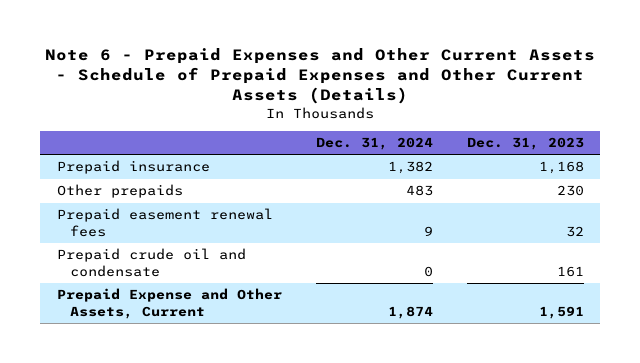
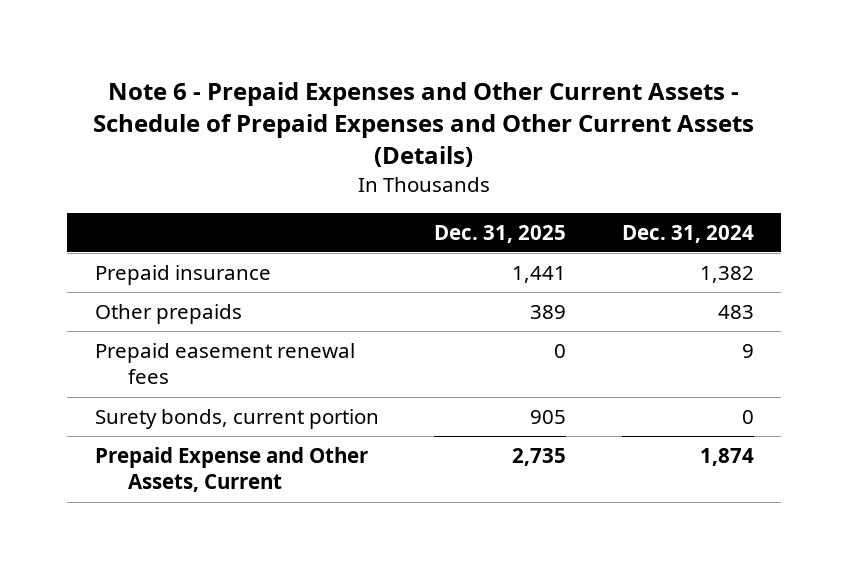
- | Dec. 31, 2024 | Dec. 31, 2023
+ | Dec. 31, 2025 | Dec. 31, 2024
- Prepaid crude oil and condensate | 0 | 161
+ Surety bonds, current portion | 905 | 0

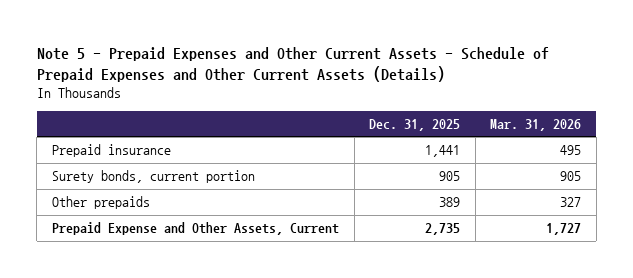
- Note 6 - Prepaid Expenses and Other Current Assets - Schedule of Prepaid Expenses and Other Current Assets (Details)
+ Note 5 - Prepaid Expenses and Other Current Assets - Schedule of Prepaid Expenses and Other Current Assets (Details)
- | Dec. 31, 2025 | Dec. 31, 2024
+ | Dec. 31, 2025 | Mar. 31, 2026
- Prepaid easement renewal fees | 0 | 9
moved down: Other prepaids | 389 | 327

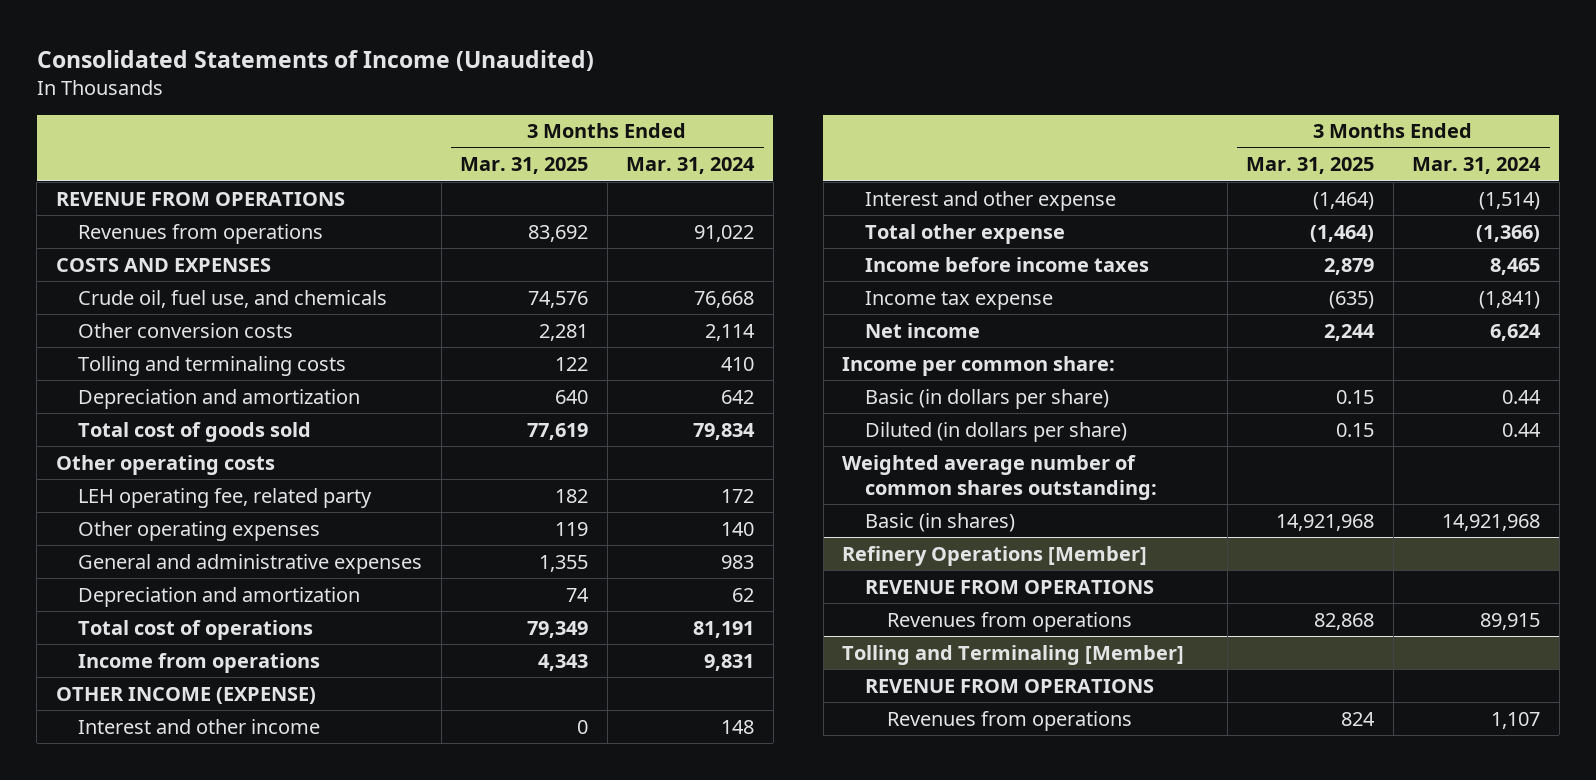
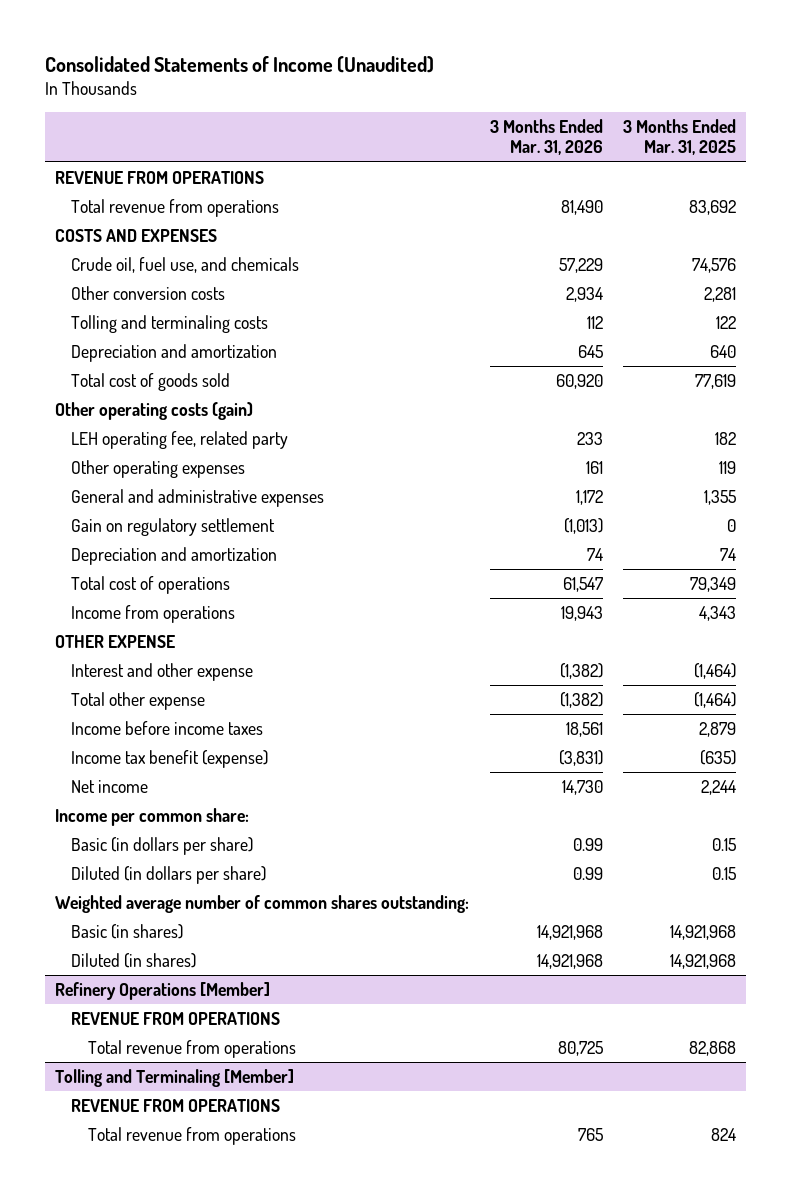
- | 3 Months Ended Mar. 31, 2025 | 3 Months Ended Mar. 31, 2024
+ | 3 Months Ended Mar. 31, 2026 | 3 Months Ended Mar. 31, 2025
- Revenues from operations | 83,692 | 91,022
+ Total revenue from operations | 81,490 | 83,692
- Other operating costs
+ Other operating costs (gain)
+ Gain on regulatory settlement | (1,013) | 0
- OTHER INCOME (EXPENSE)
- Interest and other income | 0 | 148
+ OTHER EXPENSE
- Income tax expense | (635) | (1,841)
+ Income tax benefit (expense) | (3,831) | (635)
+ Diluted (in shares) | 14,921,968 | 14,921,968
@ Refinery Operations [Member]
- Revenues from operations | 82,868 | 89,915
+ Total revenue from operations | 80,725 | 82,868
@ Tolling and Terminaling [Member]
- Revenues from operations | 824 | 1,107
+ Total revenue from operations | 765 | 824

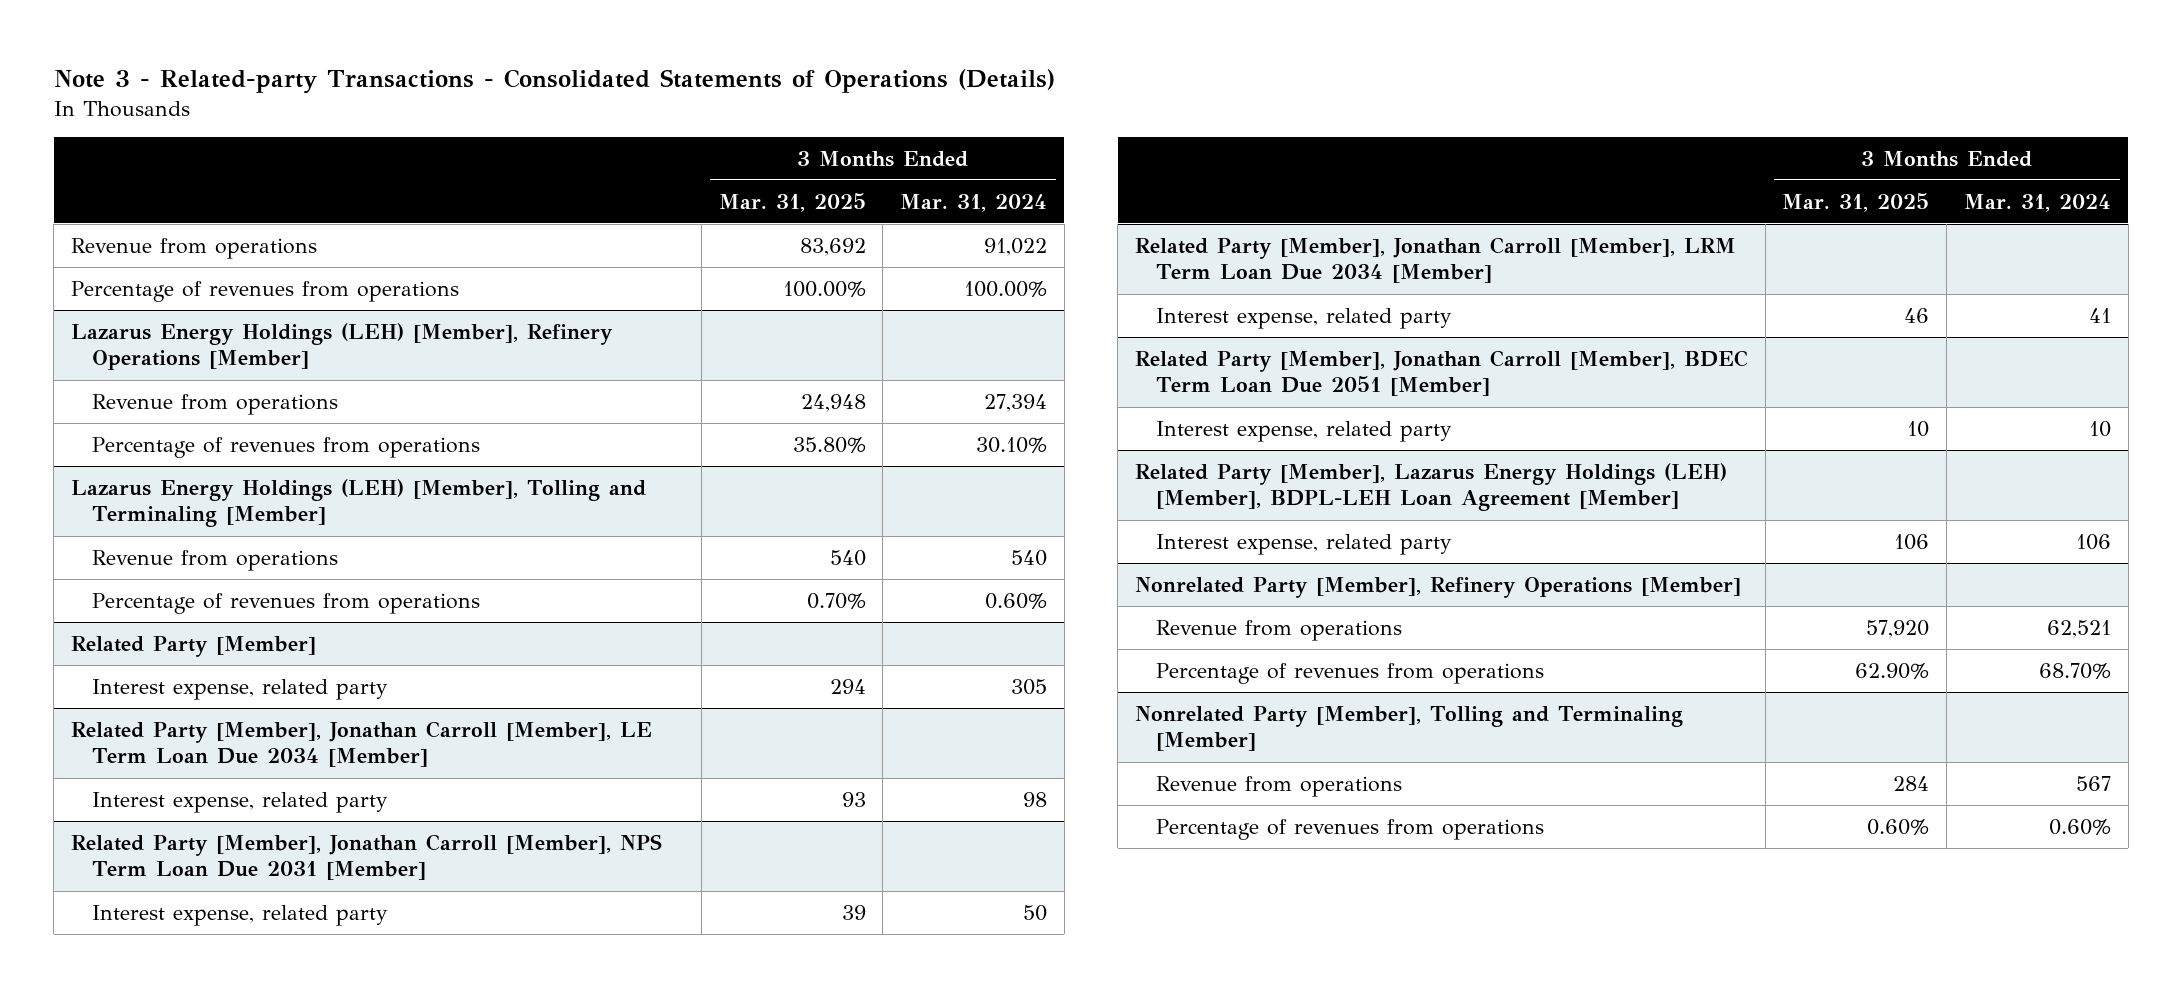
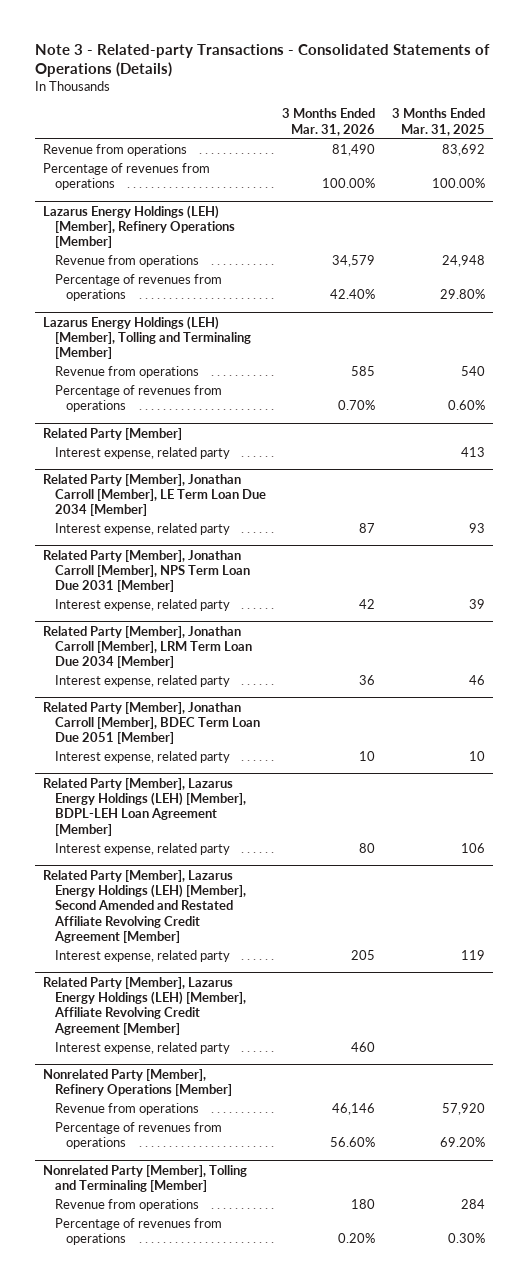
- | 3 Months Ended Mar. 31, 2025 | 3 Months Ended Mar. 31, 2024
+ | 3 Months Ended Mar. 31, 2026 | 3 Months Ended Mar. 31, 2025
@ Lazarus Energy Holdings (LEH) [Member], Refinery Operations [Member]
- Percentage of revenues from operations | 35.80% | 30.10%
+ Percentage of revenues from operations | 42.40% | 29.80%
@ Lazarus Energy Holdings (LEH) [Member], Tolling and Terminaling [Member]
- Percentage of revenues from operations | 0.70% | 0.60%
+ Percentage of revenues from operations | 0.70% | 0.60%
@ Related Party [Member]
- Interest expense, related party | 294 | 305
+ Interest expense, related party | | 413
+ Related Party [Member], Lazarus Energy Holdings (LEH) [Member], Second Amended and Restated Affiliate Revolving Credit Agreement [Member]
+ Interest expense, related party | 205 | 119
+ Related Party [Member], Lazarus Energy Holdings (LEH) [Member], Affiliate Revolving Credit Agreement [Member]
+ Interest expense, related party | 460 |
@ Nonrelated Party [Member], Refinery Operations [Member]
- Percentage of revenues from operations | 62.90% | 68.70%
+ Percentage of revenues from operations | 56.60% | 69.20%
@ Nonrelated Party [Member], Tolling and Terminaling [Member]
- Percentage of revenues from operations | 0.60% | 0.60%
+ Percentage of revenues from operations | 0.20% | 0.30%

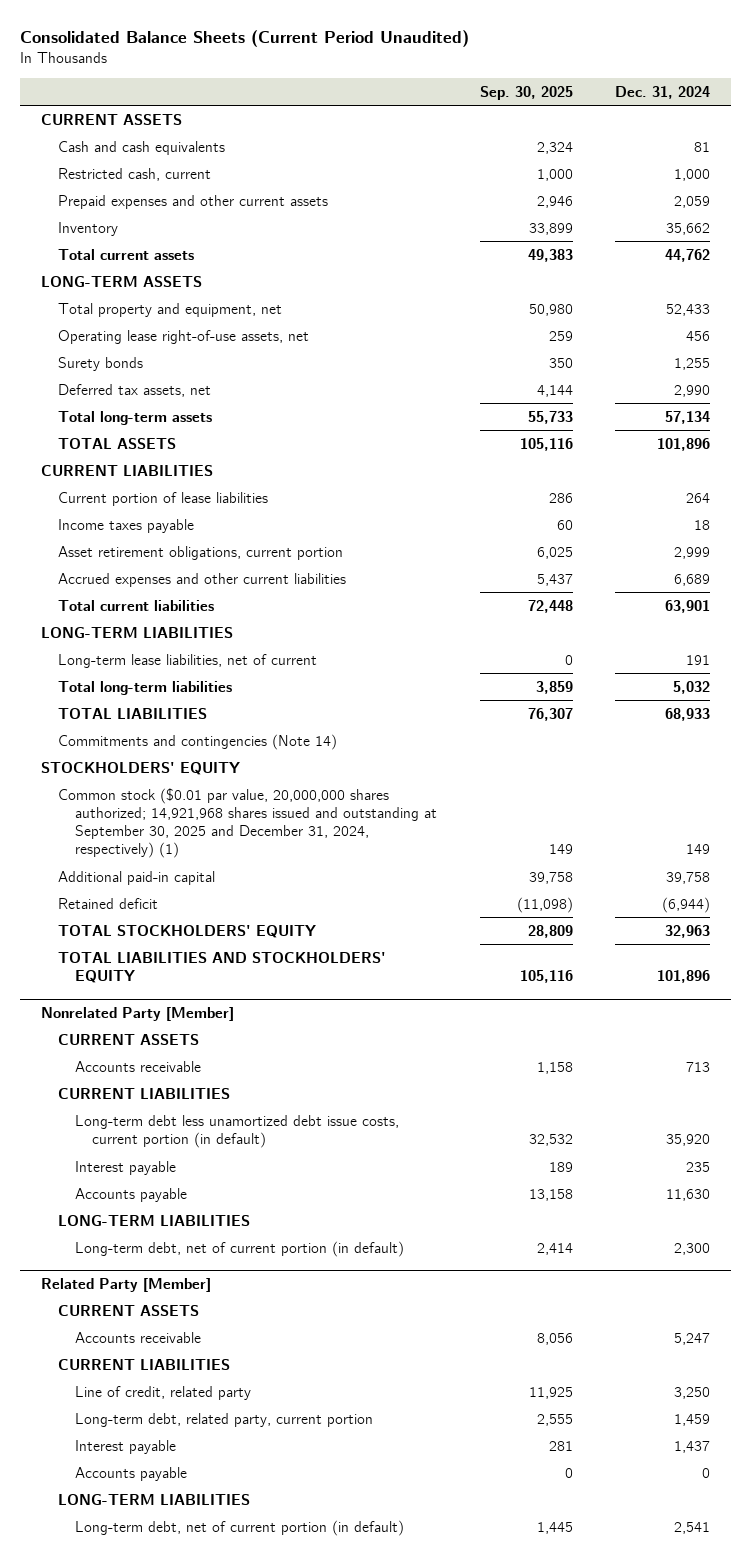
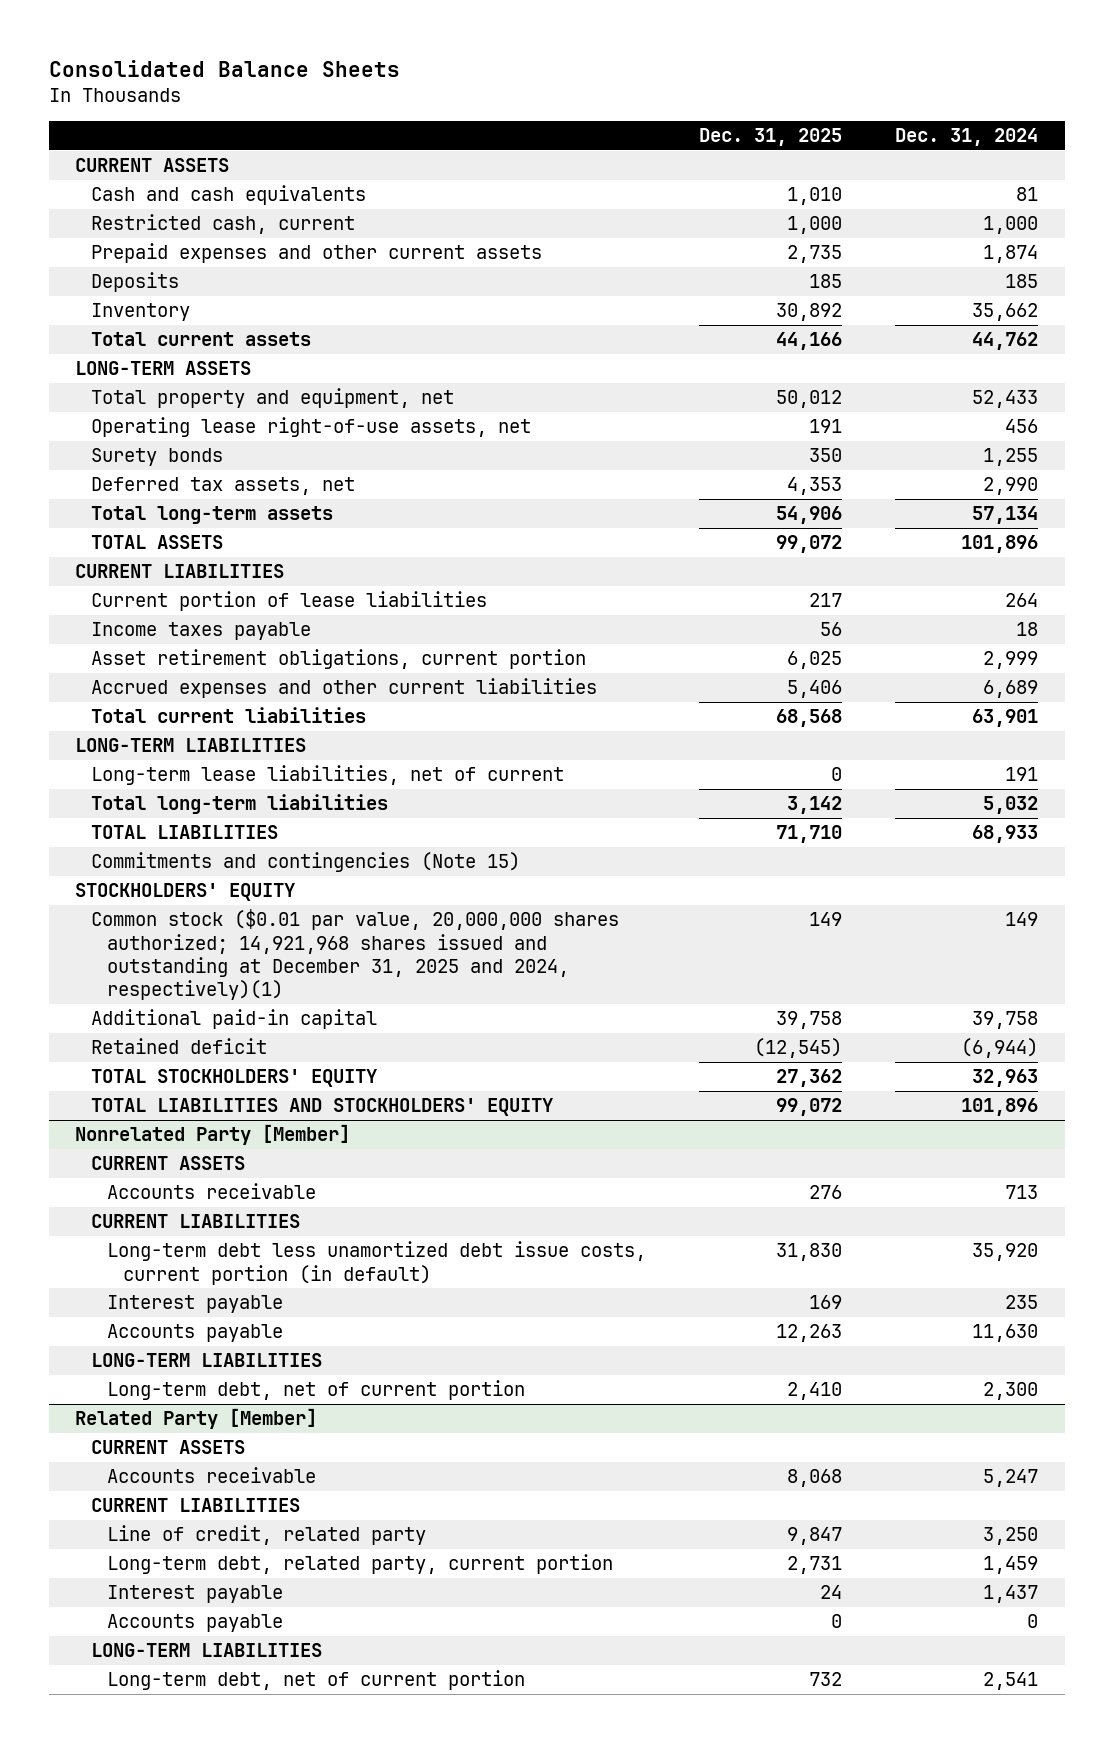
- Consolidated Balance Sheets (Current Period Unaudited)
+ Consolidated Balance Sheets
- | Sep. 30, 2025 | Dec. 31, 2024
+ | Dec. 31, 2025 | Dec. 31, 2024
- Prepaid expenses and other current assets | 2,946 | 2,059
+ Prepaid expenses and other current assets | 2,735 | 1,874
+ Deposits | 185 | 185
- Commitments and contingencies (Note 14)
+ Commitments and contingencies (Note 15)
- Common stock ($0.01 par value, 20,000,000 shares authorized; 14,921,968 shares issued and outstanding at September 30, 2025 and December 31, 2024, respectively) (1) | 149 | 149
+ Common stock ($0.01 par value, 20,000,000 shares authorized; 14,921,968 shares issued and outstanding at December 31, 2025 and 2024, respectively)(1) | 149 | 149
@ Nonrelated Party [Member]
- Long-term debt, net of current portion (in default) | 2,414 | 2,300
+ Long-term debt, net of current portion | 2,410 | 2,300
@ Related Party [Member]
- Long-term debt, net of current portion (in default) | 1,445 | 2,541
+ Long-term debt, net of current portion | 732 | 2,541

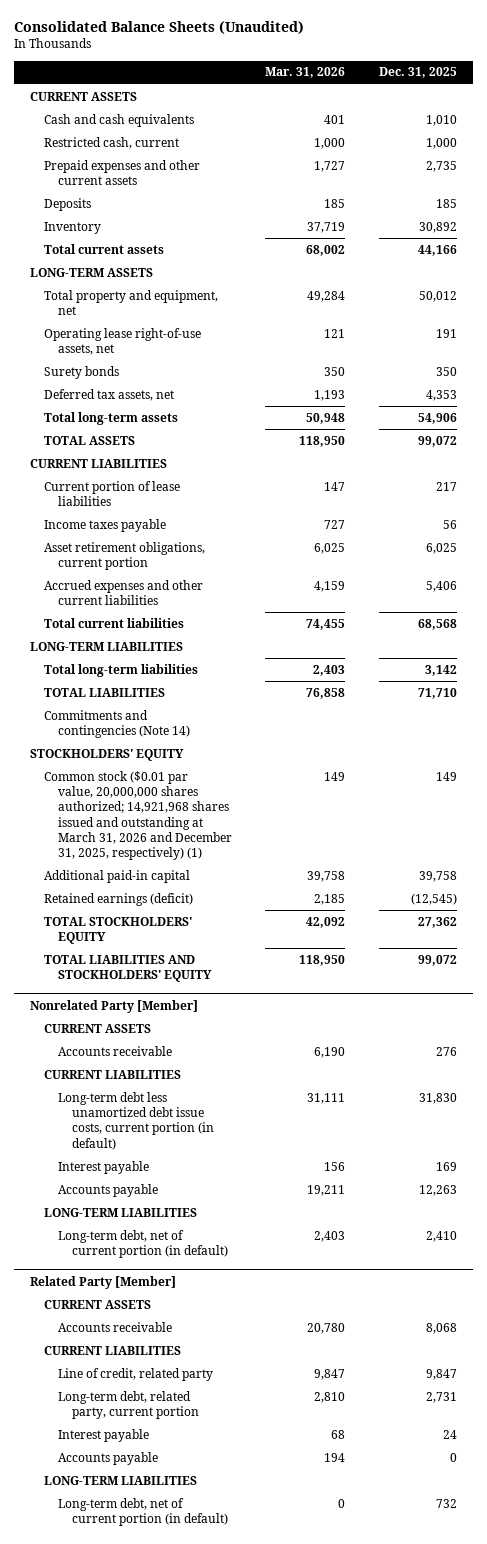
- Consolidated Balance Sheets
+ Consolidated Balance Sheets (Unaudited)
- | Dec. 31, 2025 | Dec. 31, 2024
+ | Mar. 31, 2026 | Dec. 31, 2025
- Long-term lease liabilities, net of current | 0 | 191
- Commitments and contingencies (Note 15)
+ Commitments and contingencies (Note 14)
- Common stock ($0.01 par value, 20,000,000 shares authorized; 14,921,968 shares issued and outstanding at December 31, 2025 and 2024, respectively)(1) | 149 | 149
+ Common stock ($0.01 par value, 20,000,000 shares authorized; 14,921,968 shares issued and outstanding at March 31, 2026 and December 31, 2025, respectively) (1) | 149 | 149
- Retained deficit | (12,545) | (6,944)
+ Retained earnings (deficit) | 2,185 | (12,545)
@ Nonrelated Party [Member]
- Long-term debt, net of current portion | 2,410 | 2,300
+ Long-term debt, net of current portion (in default) | 2,403 | 2,410
@ Related Party [Member]
- Long-term debt, net of current portion | 732 | 2,541
+ Long-term debt, net of current portion (in default) | 0 | 732

